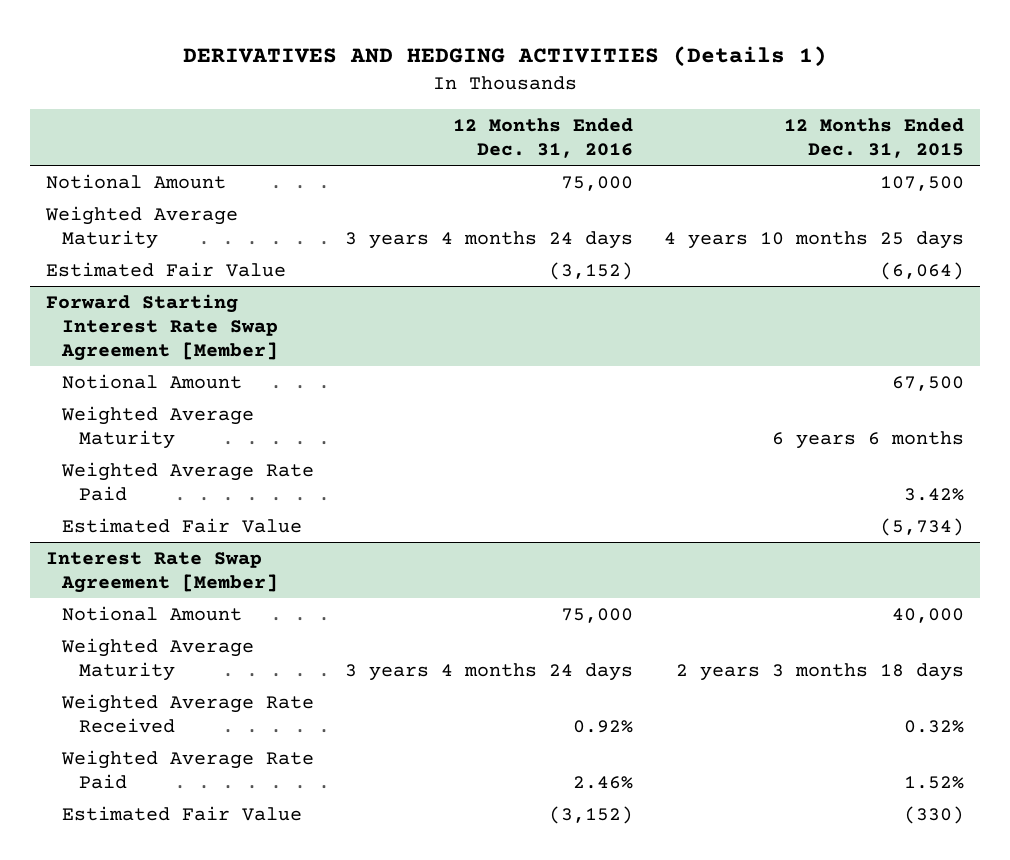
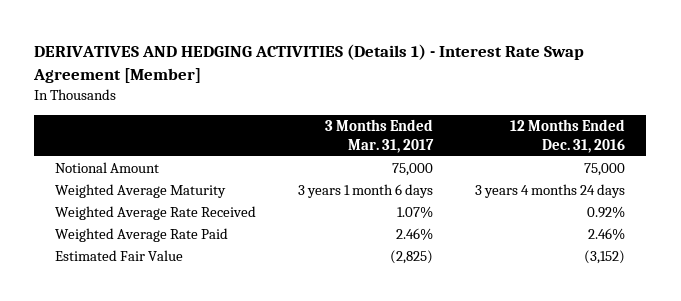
- DERIVATIVES AND HEDGING ACTIVITIES (Details 1)
+ DERIVATIVES AND HEDGING ACTIVITIES (Details 1) - Interest Rate Swap Agreement [Member]
- | 12 Months Ended Dec. 31, 2016 | 12 Months Ended Dec. 31, 2015
+ | 3 Months Ended Mar. 31, 2017 | 12 Months Ended Dec. 31, 2016
- Estimated Fair Value | (3,152) | (6,064)
- Forward Starting Interest Rate Swap Agreement [Member]
- Notional Amount | | 67,500
- Weighted Average Maturity | | 6 years 6 months
- Weighted Average Rate Paid | | 3.42%
- Estimated Fair Value | | (5,734)
- Interest Rate Swap Agreement [Member]
- Notional Amount | 75,000 | 40,000
- Weighted Average Maturity | 3 years 4 months 24 days | 2 years 3 months 18 days

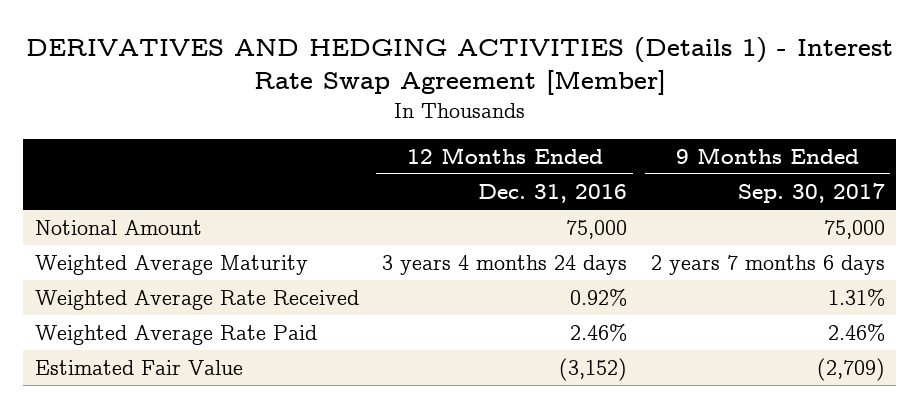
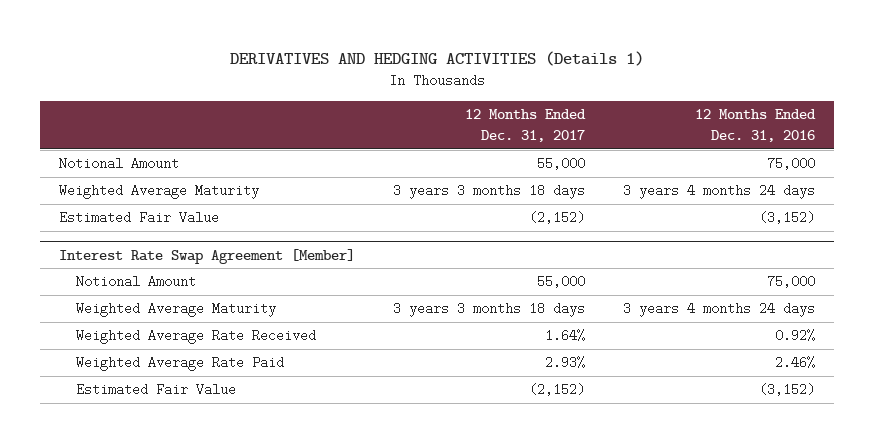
- DERIVATIVES AND HEDGING ACTIVITIES (Details 1) - Interest Rate Swap Agreement [Member]
+ DERIVATIVES AND HEDGING ACTIVITIES (Details 1)
- | 12 Months Ended Dec. 31, 2016 | 9 Months Ended Sep. 30, 2017
+ | 12 Months Ended Dec. 31, 2017 | 12 Months Ended Dec. 31, 2016
+ Estimated Fair Value | (2,152) | (3,152)
+ Interest Rate Swap Agreement [Member]
+ Notional Amount | 55,000 | 75,000
+ Weighted Average Maturity | 3 years 3 months 18 days | 3 years 4 months 24 days

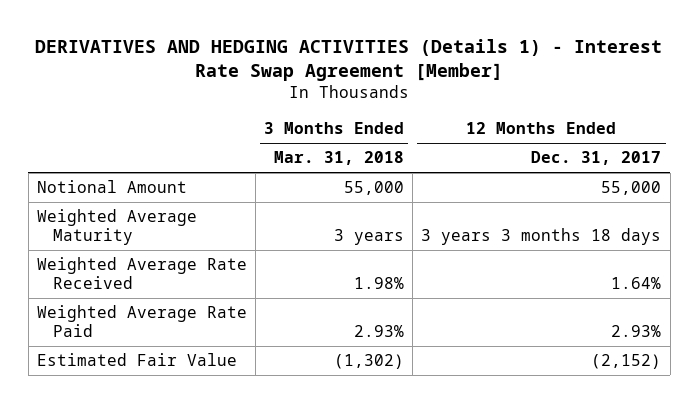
- DERIVATIVES AND HEDGING ACTIVITIES (Details 1)
+ DERIVATIVES AND HEDGING ACTIVITIES (Details 1) - Interest Rate Swap Agreement [Member]
- | 12 Months Ended Dec. 31, 2017 | 12 Months Ended Dec. 31, 2016
+ | 3 Months Ended Mar. 31, 2018 | 12 Months Ended Dec. 31, 2017
- Estimated Fair Value | (2,152) | (3,152)
- Interest Rate Swap Agreement [Member]
- Notional Amount | 55,000 | 75,000
- Weighted Average Maturity | 3 years 3 months 18 days | 3 years 4 months 24 days

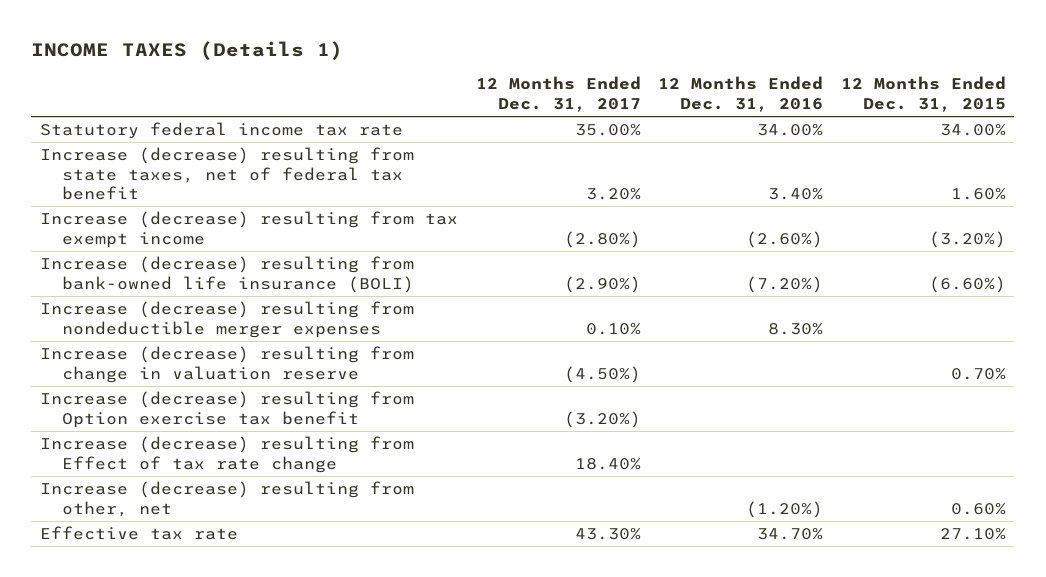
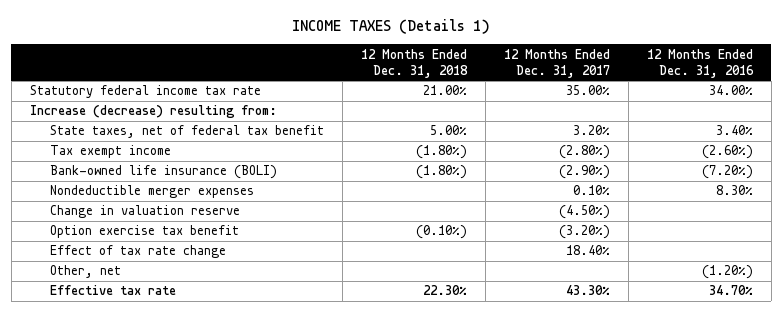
- | 12 Months Ended Dec. 31, 2017 | 12 Months Ended Dec. 31, 2016 | 12 Months Ended Dec. 31, 2015
+ | 12 Months Ended Dec. 31, 2018 | 12 Months Ended Dec. 31, 2017 | 12 Months Ended Dec. 31, 2016
- Increase (decrease) resulting from state taxes, net of federal tax benefit | 3.20% | 3.40% | 1.60%
- Increase (decrease) resulting from tax exempt income | (2.80%) | (2.60%) | (3.20%)
- Increase (decrease) resulting from bank-owned life insurance (BOLI) | (2.90%) | (7.20%) | (6.60%)
- Increase (decrease) resulting from nondeductible merger expenses | 0.10% | 8.30% |
- Increase (decrease) resulting from change in valuation reserve | (4.50%) | | 0.70%
- Increase (decrease) resulting from Option exercise tax benefit | (3.20%) | |
- Increase (decrease) resulting from Effect of tax rate change | 18.40% | |
- Increase (decrease) resulting from other, net | | (1.20%) | 0.60%
+ Increase (decrease) resulting from:
+ State taxes, net of federal tax benefit | 5.00% | 3.20% | 3.40%
+ Tax exempt income | (1.80%) | (2.80%) | (2.60%)
+ Bank-owned life insurance (BOLI) | (1.80%) | (2.90%) | (7.20%)
+ Nondeductible merger expenses | | 0.10% | 8.30%
+ Change in valuation reserve | | (4.50%) |
+ Option exercise tax benefit | (0.10%) | (3.20%) |
+ Effect of tax rate change | | 18.40% |
+ Other, net | | | (1.20%)

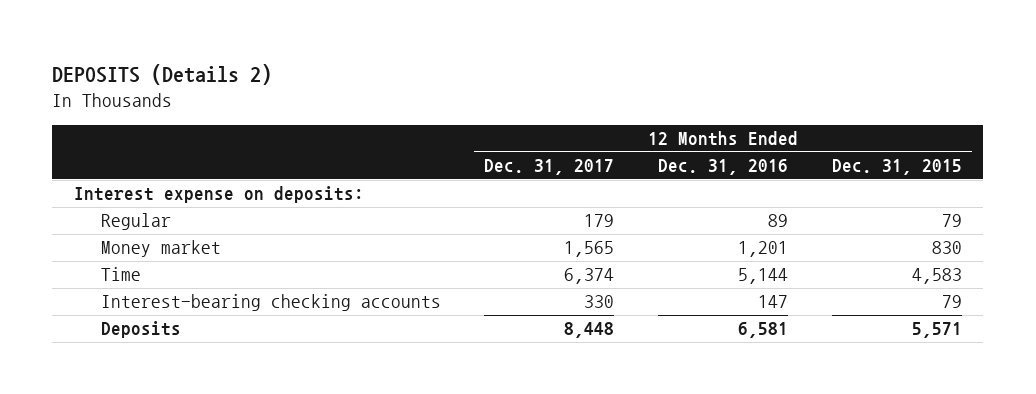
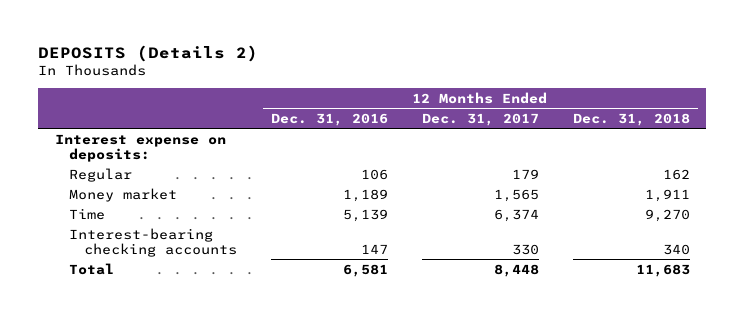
- | 12 Months Ended Dec. 31, 2017 | 12 Months Ended Dec. 31, 2016 | 12 Months Ended Dec. 31, 2015
+ | 12 Months Ended Dec. 31, 2016 | 12 Months Ended Dec. 31, 2017 | 12 Months Ended Dec. 31, 2018
- Regular | 179 | 89 | 79
- Money market | 1,565 | 1,201 | 830
- Time | 6,374 | 5,144 | 4,583
+ Regular | 106 | 179 | 162
+ Money market | 1,189 | 1,565 | 1,911
+ Time | 5,139 | 6,374 | 9,270
- Deposits | 8,448 | 6,581 | 5,571
+ Total | 6,581 | 8,448 | 11,683

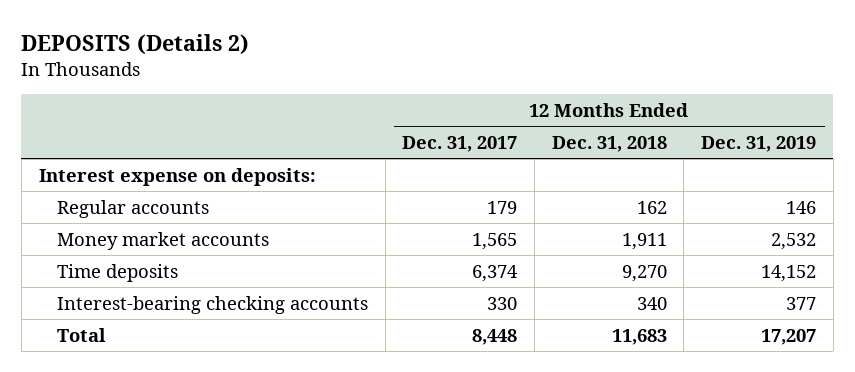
- | 12 Months Ended Dec. 31, 2016 | 12 Months Ended Dec. 31, 2017 | 12 Months Ended Dec. 31, 2018
+ | 12 Months Ended Dec. 31, 2017 | 12 Months Ended Dec. 31, 2018 | 12 Months Ended Dec. 31, 2019
- Regular | 106 | 179 | 162
- Money market | 1,189 | 1,565 | 1,911
- Time | 5,139 | 6,374 | 9,270
+ Regular accounts | 179 | 162 | 146
+ Money market accounts | 1,565 | 1,911 | 2,532
+ Time deposits | 6,374 | 9,270 | 14,152

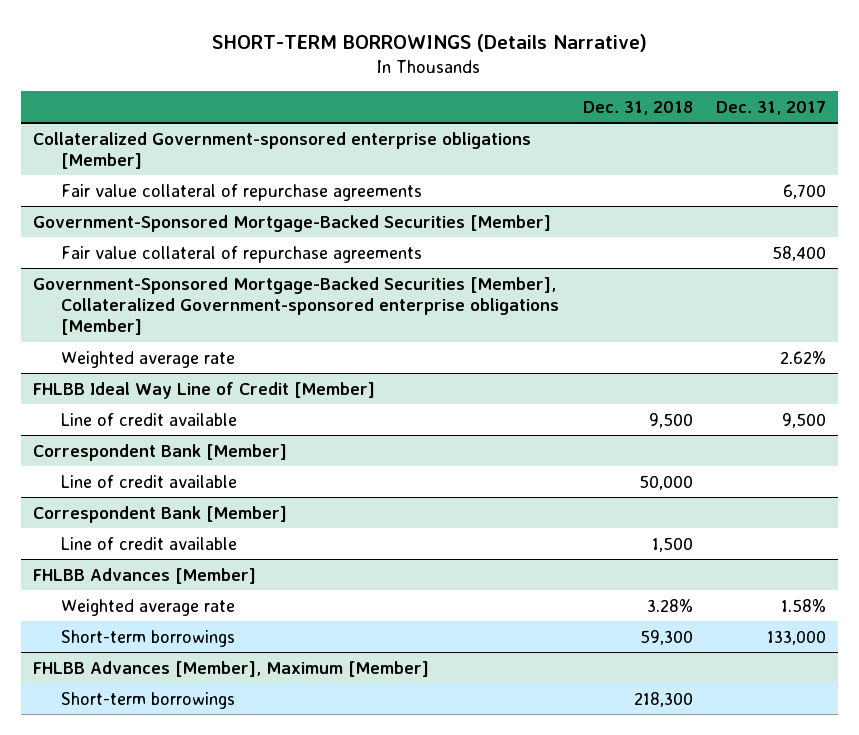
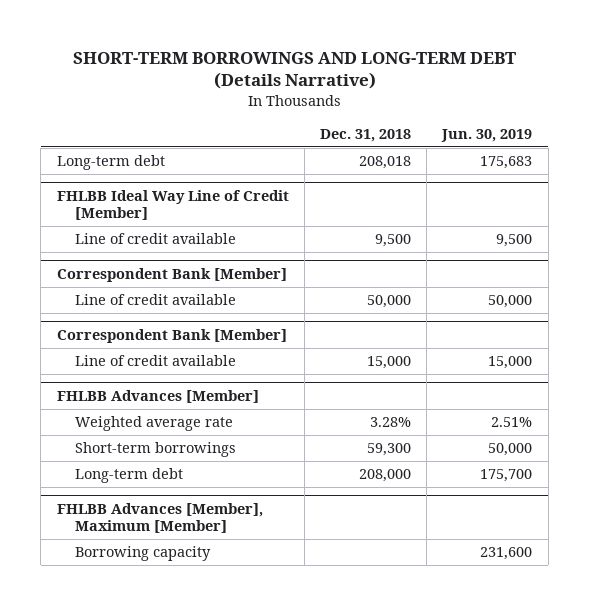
- SHORT-TERM BORROWINGS (Details Narrative)
+ SHORT-TERM BORROWINGS AND LONG-TERM DEBT (Details Narrative)
- | Dec. 31, 2018 | Dec. 31, 2017
+ | Dec. 31, 2018 | Jun. 30, 2019
- Collateralized Government-sponsored enterprise obligations [Member]
- Fair value collateral of repurchase agreements | | 6,700
- Government-Sponsored Mortgage-Backed Securities [Member]
- Fair value collateral of repurchase agreements | | 58,400
- Government-Sponsored Mortgage-Backed Securities [Member], Collateralized Government-sponsored enterprise obligations [Member]
- Weighted average rate | | 2.62%
+ Long-term debt | 208,018 | 175,683
@ Correspondent Bank [Member]
- Line of credit available | 1,500 |
+ Line of credit available | 15,000 | 15,000
@ FHLBB Advances [Member]
+ Long-term debt | 208,000 | 175,700
@ FHLBB Advances [Member], Maximum [Member]
- Short-term borrowings | 218,300 |
+ Borrowing capacity | | 231,600

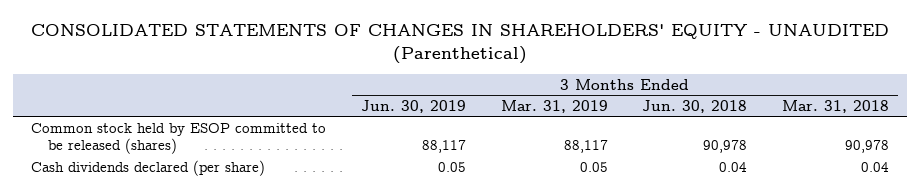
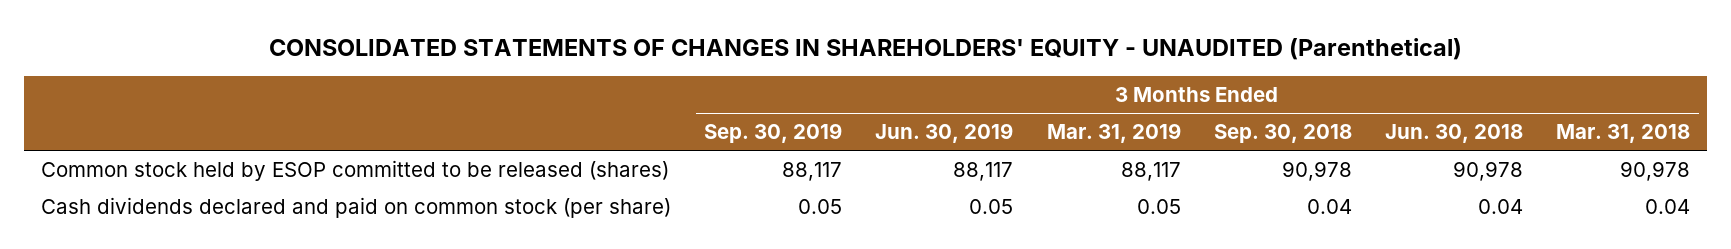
- | 3 Months Ended Jun. 30, 2019 | 3 Months Ended Mar. 31, 2019 | 3 Months Ended Jun. 30, 2018 | 3 Months Ended Mar. 31, 2018
+ | 3 Months Ended Sep. 30, 2019 | 3 Months Ended Jun. 30, 2019 | 3 Months Ended Mar. 31, 2019 | 3 Months Ended Sep. 30, 2018 | 3 Months Ended Jun. 30, 2018 | 3 Months Ended Mar. 31, 2018
- Cash dividends declared (per share) | 0.05 | 0.05 | 0.04 | 0.04
+ Cash dividends declared and paid on common stock (per share) | 0.05 | 0.05 | 0.05 | 0.04 | 0.04 | 0.04

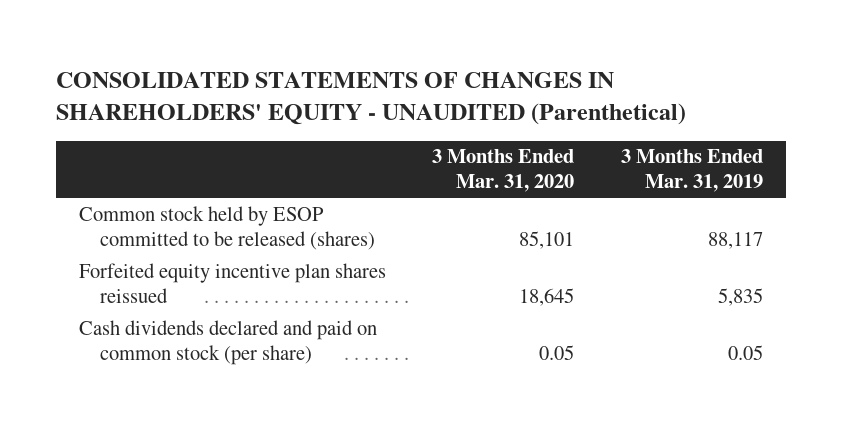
- | 3 Months Ended Sep. 30, 2019 | 3 Months Ended Jun. 30, 2019 | 3 Months Ended Mar. 31, 2019 | 3 Months Ended Sep. 30, 2018 | 3 Months Ended Jun. 30, 2018 | 3 Months Ended Mar. 31, 2018
+ | 3 Months Ended Mar. 31, 2020 | 3 Months Ended Mar. 31, 2019
+ Forfeited equity incentive plan shares reissued | 18,645 | 5,835

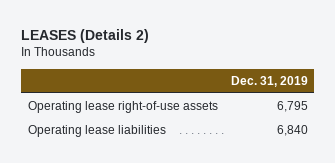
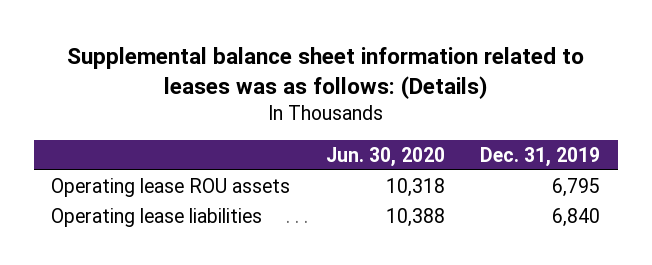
- LEASES (Details 2)
+ Supplemental balance sheet information related to leases was as follows: (Details)
- | Dec. 31, 2019
+ | Jun. 30, 2020 | Dec. 31, 2019
- Operating lease right-of-use assets | 6,795
+ Operating lease ROU assets | 10,318 | 6,795

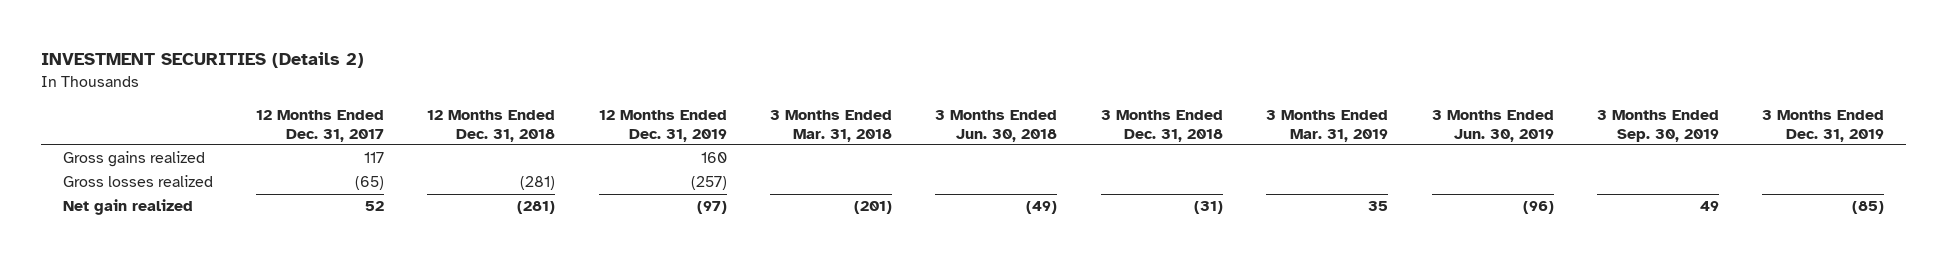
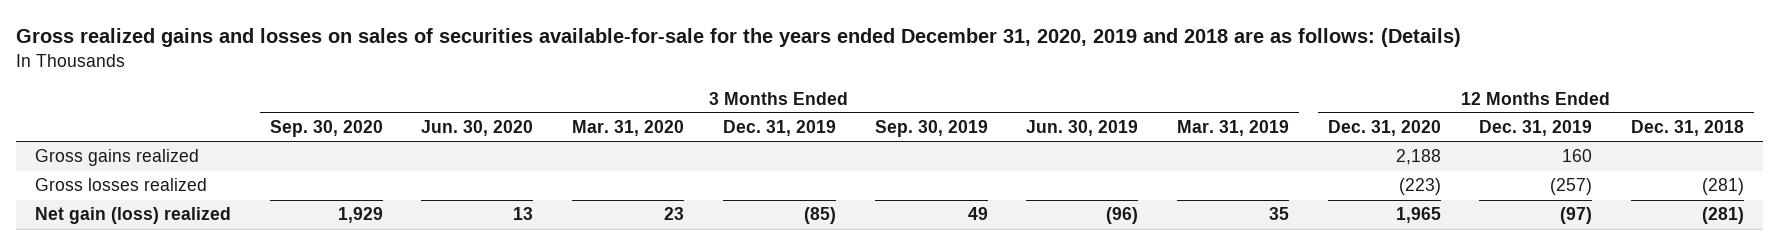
- INVESTMENT SECURITIES (Details 2)
+ Gross realized gains and losses on sales of securities available-for-sale for the years ended December 31, 2020, 2019 and 2018 are as follows: (Details)
- | 12 Months Ended Dec. 31, 2017 | 12 Months Ended Dec. 31, 2018 | 12 Months Ended Dec. 31, 2019 | 3 Months Ended Mar. 31, 2018 | 3 Months Ended Jun. 30, 2018 | 3 Months Ended Dec. 31, 2018 | 3 Months Ended Mar. 31, 2019 | 3 Months Ended Jun. 30, 2019 | 3 Months Ended Sep. 30, 2019 | 3 Months Ended Dec. 31, 2019
+ | 3 Months Ended Sep. 30, 2020 | 3 Months Ended Jun. 30, 2020 | 3 Months Ended Mar. 31, 2020 | 3 Months Ended Dec. 31, 2019 | 3 Months Ended Sep. 30, 2019 | 3 Months Ended Jun. 30, 2019 | 3 Months Ended Mar. 31, 2019 | 12 Months Ended Dec. 31, 2020 | 12 Months Ended Dec. 31, 2019 | 12 Months Ended Dec. 31, 2018
- Net gain realized | 52 | (281) | (97) | (201) | (49) | (31) | 35 | (96) | 49 | (85)
+ Net gain (loss) realized | 1,929 | 13 | 23 | (85) | 49 | (96) | 35 | 1,965 | (97) | (281)

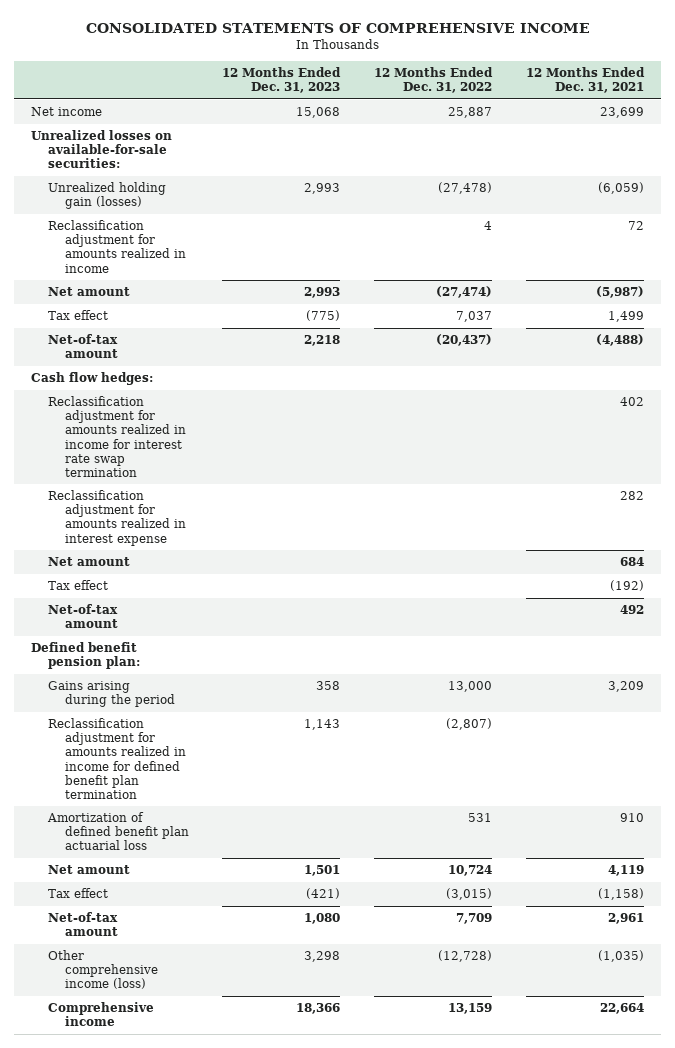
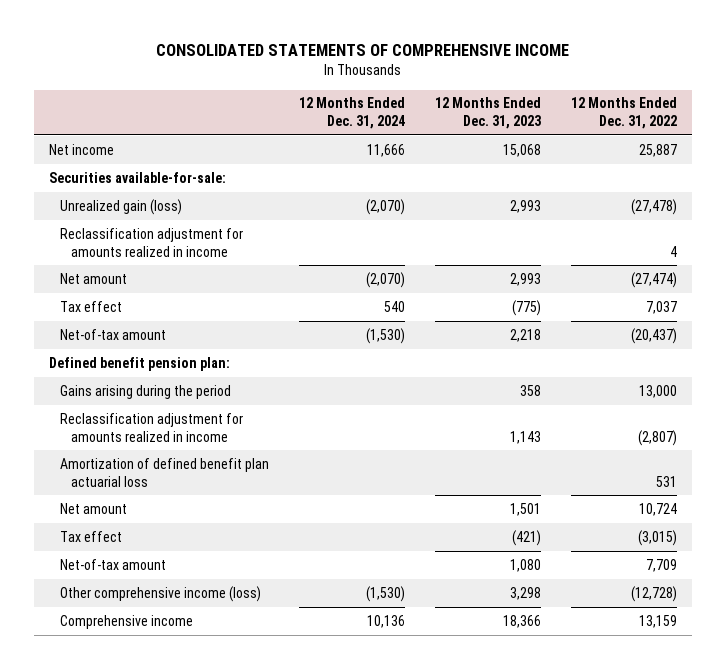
- | 12 Months Ended Dec. 31, 2023 | 12 Months Ended Dec. 31, 2022 | 12 Months Ended Dec. 31, 2021
+ | 12 Months Ended Dec. 31, 2024 | 12 Months Ended Dec. 31, 2023 | 12 Months Ended Dec. 31, 2022
- Unrealized losses on available-for-sale securities:
- Unrealized holding gain (losses) | 2,993 | (27,478) | (6,059)
+ Securities available-for-sale:
+ Unrealized gain (loss) | (2,070) | 2,993 | (27,478)
- Cash flow hedges:
- Reclassification adjustment for amounts realized in income for interest rate swap termination | | | 402
- Reclassification adjustment for amounts realized in interest expense | | | 282
- Net amount | | | 684
- Tax effect | | | (192)
- Net-of-tax amount | | | 492
- Reclassification adjustment for amounts realized in income for defined benefit plan termination | 1,143 | (2,807) |
+ Reclassification adjustment for amounts realized in income | | 1,143 | (2,807)

